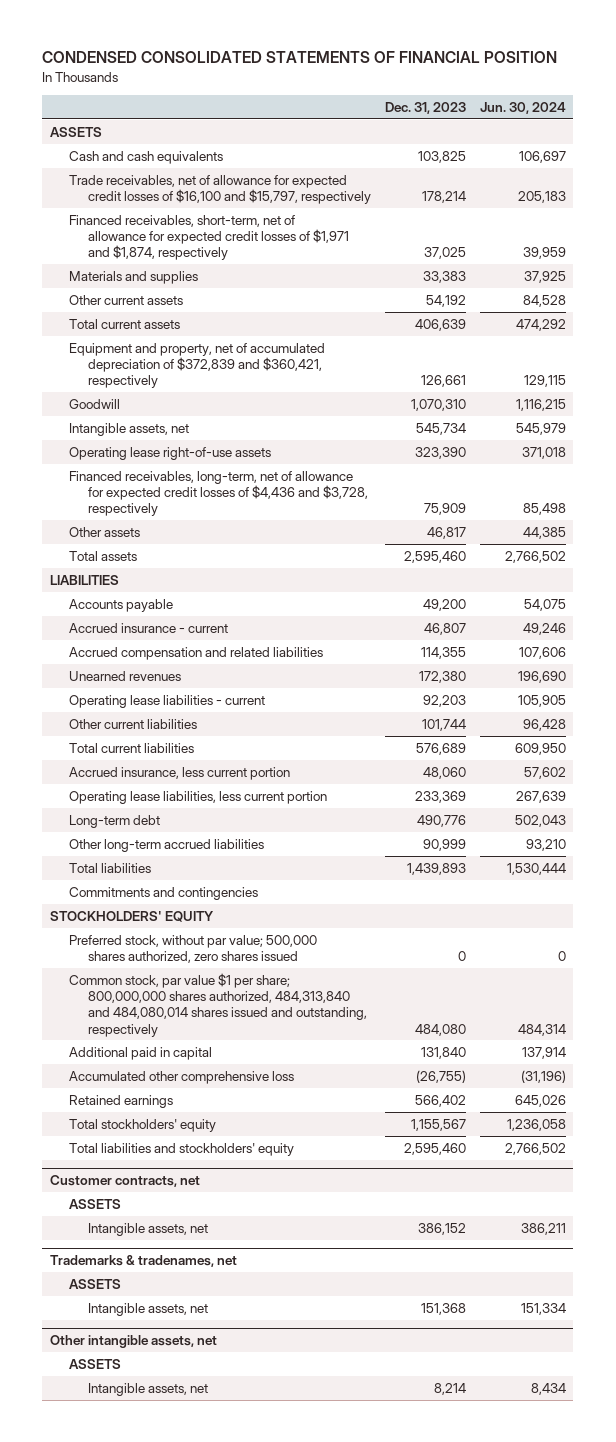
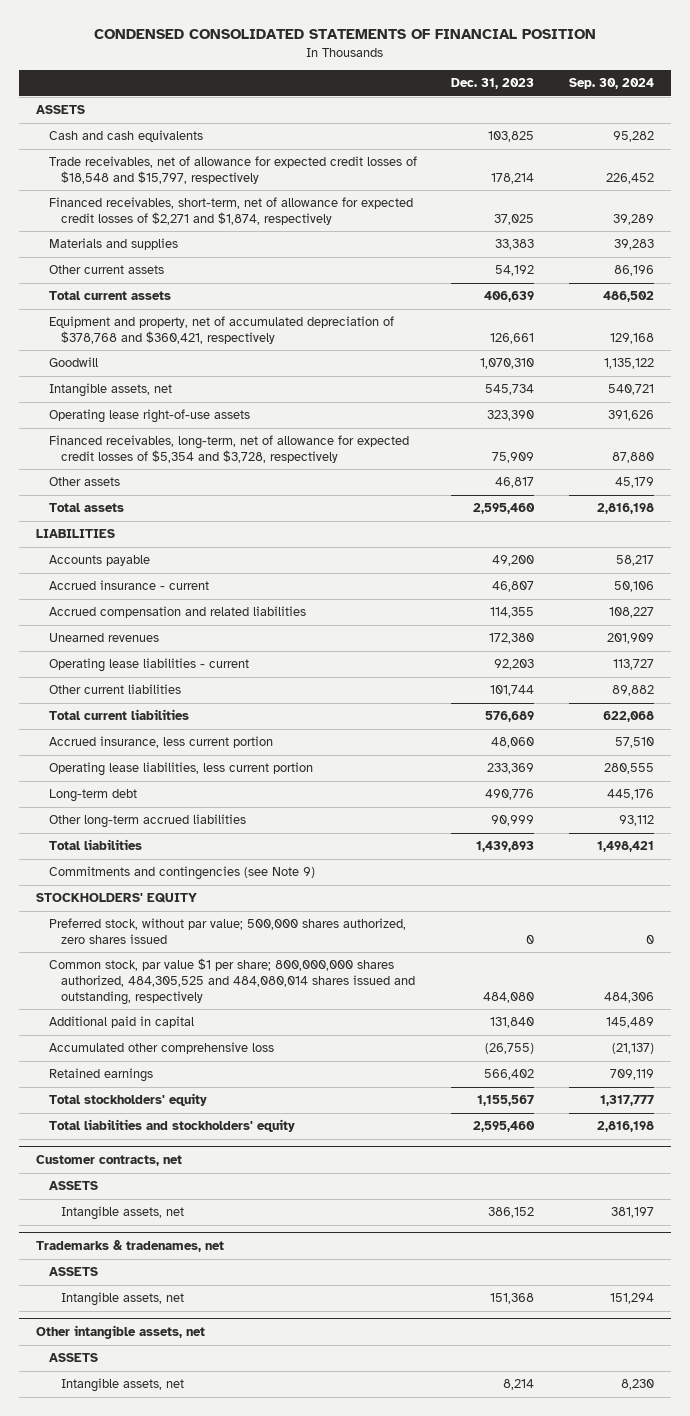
- | Dec. 31, 2023 | Jun. 30, 2024
+ | Dec. 31, 2023 | Sep. 30, 2024
- Trade receivables, net of allowance for expected credit losses of $16,100 and $15,797, respectively | 178,214 | 205,183
- Financed receivables, short-term, net of allowance for expected credit losses of $1,971 and $1,874, respectively | 37,025 | 39,959
+ Trade receivables, net of allowance for expected credit losses of $18,548 and $15,797, respectively | 178,214 | 226,452
+ Financed receivables, short-term, net of allowance for expected credit losses of $2,271 and $1,874, respectively | 37,025 | 39,289
- Equipment and property, net of accumulated depreciation of $372,839 and $360,421, respectively | 126,661 | 129,115
+ Equipment and property, net of accumulated depreciation of $378,768 and $360,421, respectively | 126,661 | 129,168
- Financed receivables, long-term, net of allowance for expected credit losses of $4,436 and $3,728, respectively | 75,909 | 85,498
+ Financed receivables, long-term, net of allowance for expected credit losses of $5,354 and $3,728, respectively | 75,909 | 87,880
- Commitments and contingencies
+ Commitments and contingencies (see Note 9)
- Common stock, par value $1 per share; 800,000,000 shares authorized, 484,313,840 and 484,080,014 shares issued and outstanding, respectively | 484,080 | 484,314
+ Common stock, par value $1 per share; 800,000,000 shares authorized, 484,305,525 and 484,080,014 shares issued and outstanding, respectively | 484,080 | 484,306

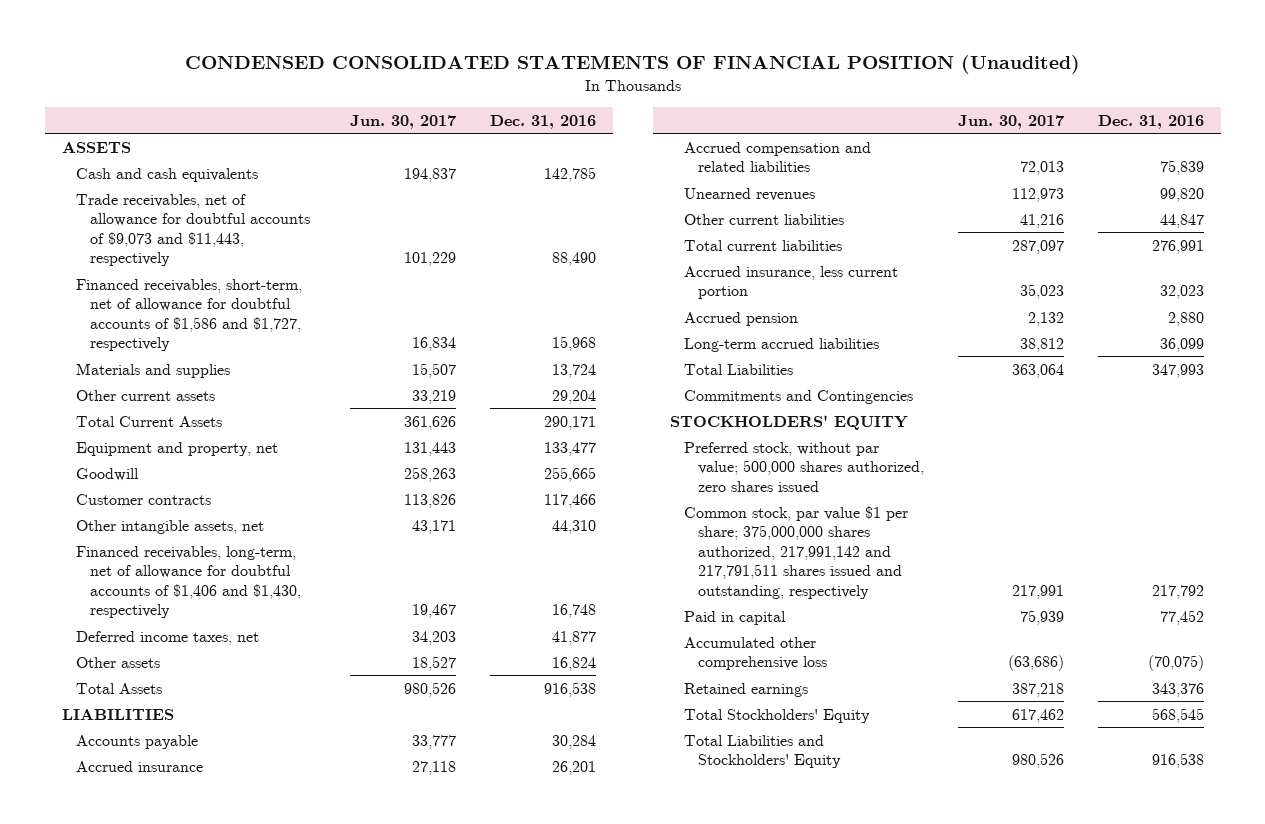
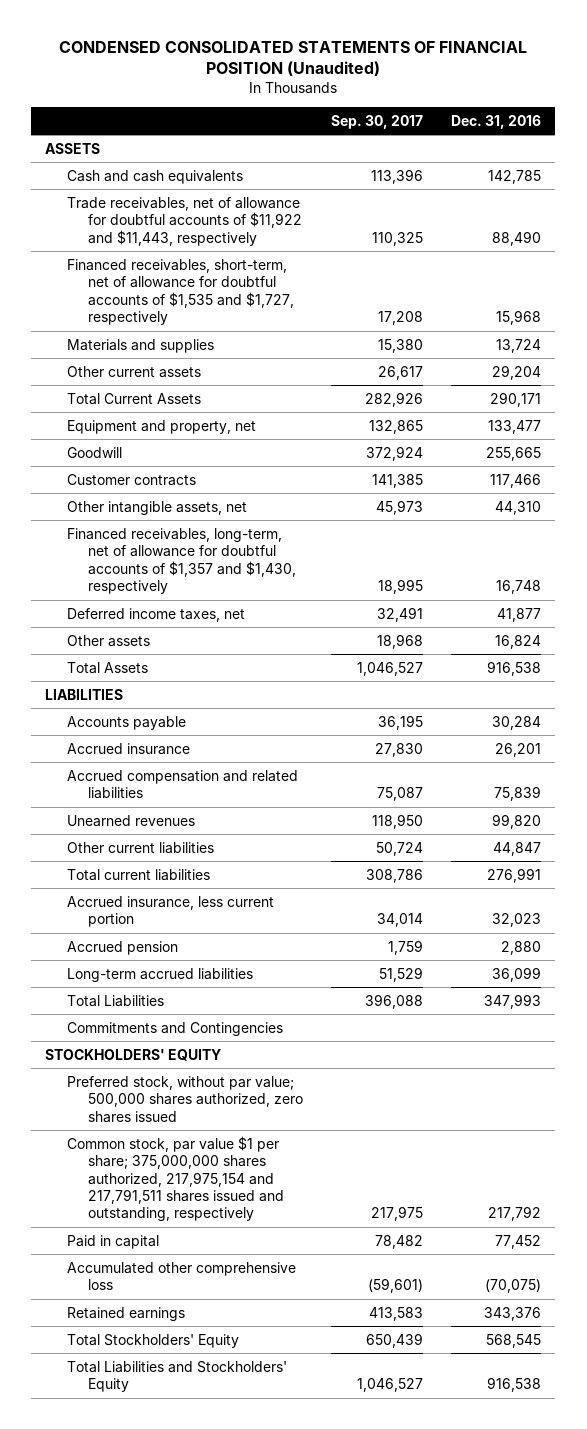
- | Jun. 30, 2017 | Dec. 31, 2016
+ | Sep. 30, 2017 | Dec. 31, 2016
- Trade receivables, net of allowance for doubtful accounts of $9,073 and $11,443, respectively | 101,229 | 88,490
- Financed receivables, short-term, net of allowance for doubtful accounts of $1,586 and $1,727, respectively | 16,834 | 15,968
+ Trade receivables, net of allowance for doubtful accounts of $11,922 and $11,443, respectively | 110,325 | 88,490
+ Financed receivables, short-term, net of allowance for doubtful accounts of $1,535 and $1,727, respectively | 17,208 | 15,968
- Financed receivables, long-term, net of allowance for doubtful accounts of $1,406 and $1,430, respectively | 19,467 | 16,748
+ Financed receivables, long-term, net of allowance for doubtful accounts of $1,357 and $1,430, respectively | 18,995 | 16,748
- Common stock, par value $1 per share; 375,000,000 shares authorized, 217,991,142 and 217,791,511 shares issued and outstanding, respectively | 217,991 | 217,792
+ Common stock, par value $1 per share; 375,000,000 shares authorized, 217,975,154 and 217,791,511 shares issued and outstanding, respectively | 217,975 | 217,792

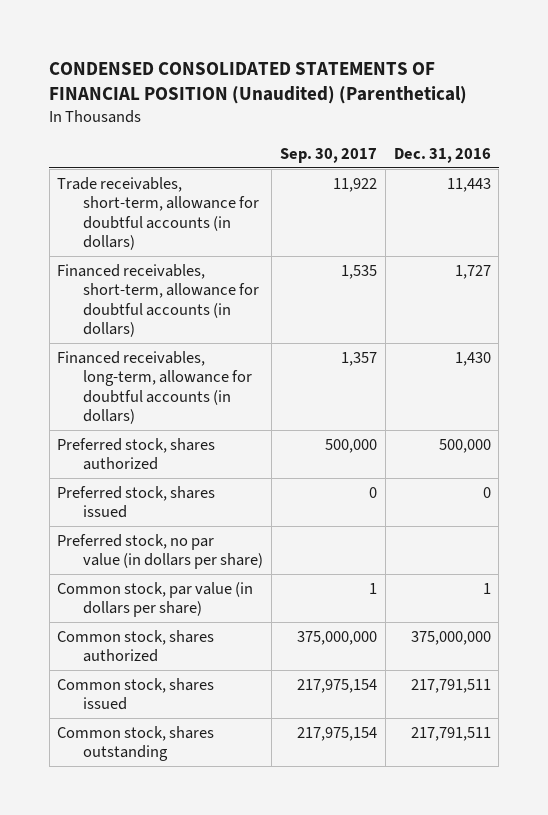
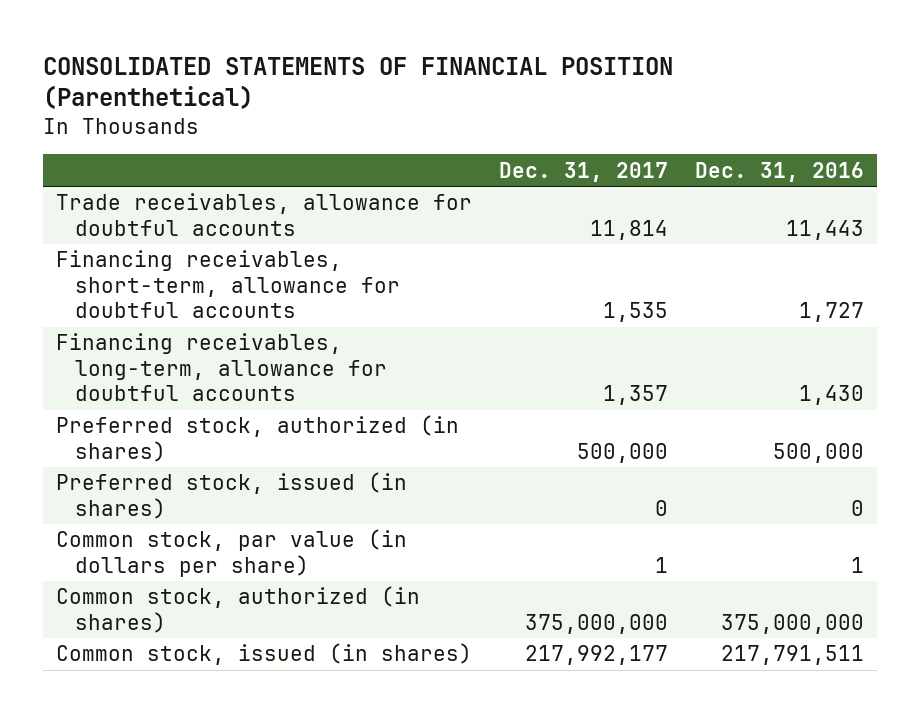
- CONDENSED CONSOLIDATED STATEMENTS OF FINANCIAL POSITION (Unaudited) (Parenthetical)
+ CONSOLIDATED STATEMENTS OF FINANCIAL POSITION (Parenthetical)
- | Sep. 30, 2017 | Dec. 31, 2016
+ | Dec. 31, 2017 | Dec. 31, 2016
- Trade receivables, short-term, allowance for doubtful accounts (in dollars) | 11,922 | 11,443
- Financed receivables, short-term, allowance for doubtful accounts (in dollars) | 1,535 | 1,727
- Financed receivables, long-term, allowance for doubtful accounts (in dollars) | 1,357 | 1,430
- Preferred stock, shares authorized | 500,000 | 500,000
- Preferred stock, shares issued | 0 | 0
- Preferred stock, no par value (in dollars per share)
+ Trade receivables, allowance for doubtful accounts | 11,814 | 11,443
+ Financing receivables, short-term, allowance for doubtful accounts | 1,535 | 1,727
+ Financing receivables, long-term, allowance for doubtful accounts | 1,357 | 1,430
+ Preferred stock, authorized (in shares) | 500,000 | 500,000
+ Preferred stock, issued (in shares) | 0 | 0
- Common stock, shares authorized | 375,000,000 | 375,000,000
- Common stock, shares issued | 217,975,154 | 217,791,511
- Common stock, shares outstanding | 217,975,154 | 217,791,511
+ Common stock, authorized (in shares) | 375,000,000 | 375,000,000
+ Common stock, issued (in shares) | 217,992,177 | 217,791,511

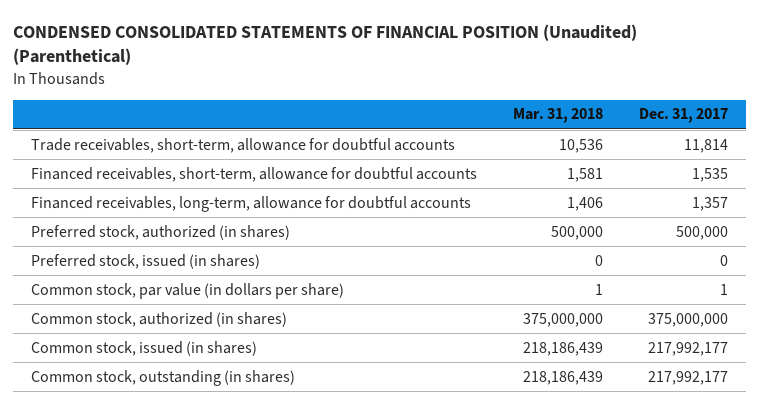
- CONSOLIDATED STATEMENTS OF FINANCIAL POSITION (Parenthetical)
+ CONDENSED CONSOLIDATED STATEMENTS OF FINANCIAL POSITION (Unaudited) (Parenthetical)
- | Dec. 31, 2017 | Dec. 31, 2016
+ | Mar. 31, 2018 | Dec. 31, 2017
- Trade receivables, allowance for doubtful accounts | 11,814 | 11,443
- Financing receivables, short-term, allowance for doubtful accounts | 1,535 | 1,727
- Financing receivables, long-term, allowance for doubtful accounts | 1,357 | 1,430
+ Trade receivables, short-term, allowance for doubtful accounts | 10,536 | 11,814
+ Financed receivables, short-term, allowance for doubtful accounts | 1,581 | 1,535
+ Financed receivables, long-term, allowance for doubtful accounts | 1,406 | 1,357
+ Common stock, outstanding (in shares) | 218,186,439 | 217,992,177

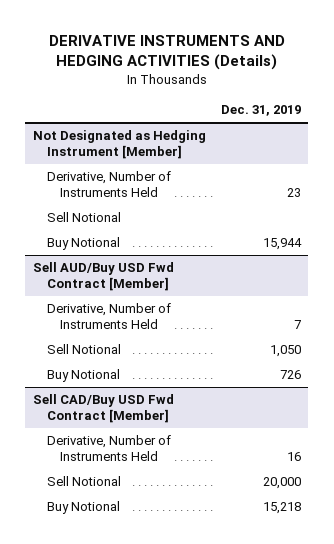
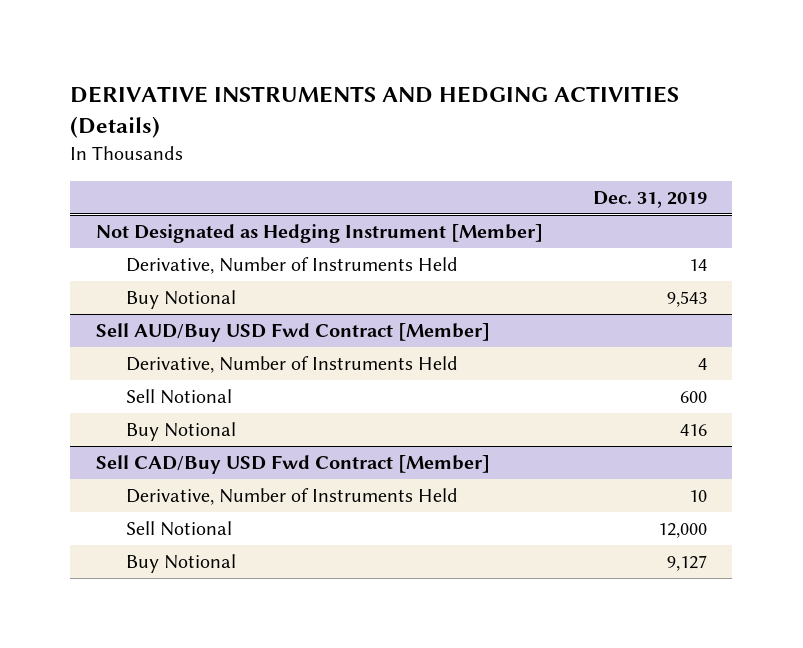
@ Not Designated as Hedging Instrument [Member]
- Derivative, Number of Instruments Held | 23
- Sell Notional
- Buy Notional | 15,944
+ Derivative, Number of Instruments Held | 14
+ Buy Notional | 9,543
@ Sell AUD/Buy USD Fwd Contract [Member]
- Derivative, Number of Instruments Held | 7
- Sell Notional | 1,050
- Buy Notional | 726
+ Derivative, Number of Instruments Held | 4
+ Sell Notional | 600
+ Buy Notional | 416
@ Sell CAD/Buy USD Fwd Contract [Member]
- Derivative, Number of Instruments Held | 16
- Sell Notional | 20,000
- Buy Notional | 15,218
+ Derivative, Number of Instruments Held | 10
+ Sell Notional | 12,000
+ Buy Notional | 9,127

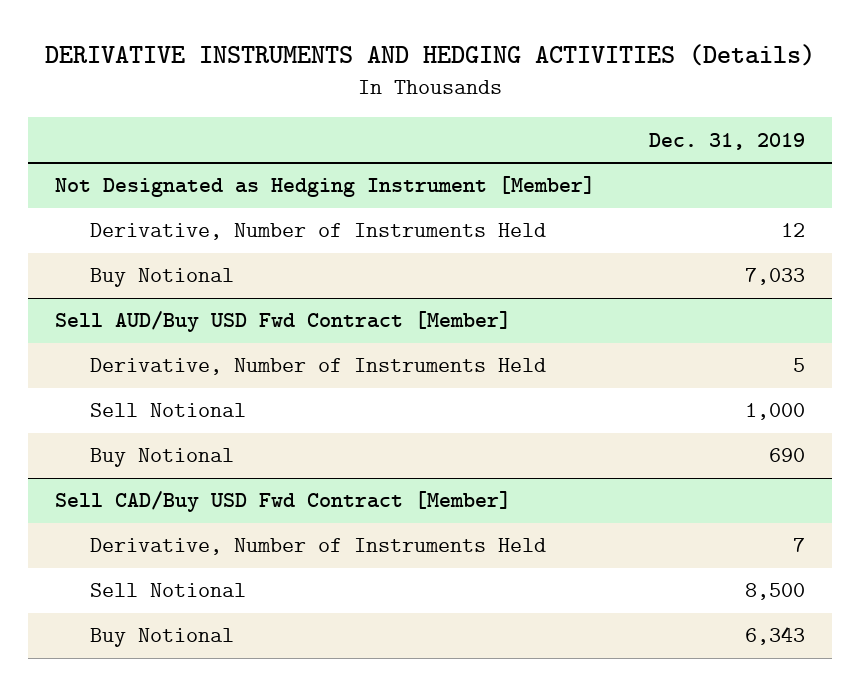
@ Not Designated as Hedging Instrument [Member]
- Derivative, Number of Instruments Held | 14
- Buy Notional | 9,543
+ Derivative, Number of Instruments Held | 12
+ Buy Notional | 7,033
@ Sell AUD/Buy USD Fwd Contract [Member]
- Derivative, Number of Instruments Held | 4
- Sell Notional | 600
- Buy Notional | 416
+ Derivative, Number of Instruments Held | 5
+ Sell Notional | 1,000
+ Buy Notional | 690
@ Sell CAD/Buy USD Fwd Contract [Member]
- Derivative, Number of Instruments Held | 10
- Sell Notional | 12,000
- Buy Notional | 9,127
+ Derivative, Number of Instruments Held | 7
+ Sell Notional | 8,500
+ Buy Notional | 6,343

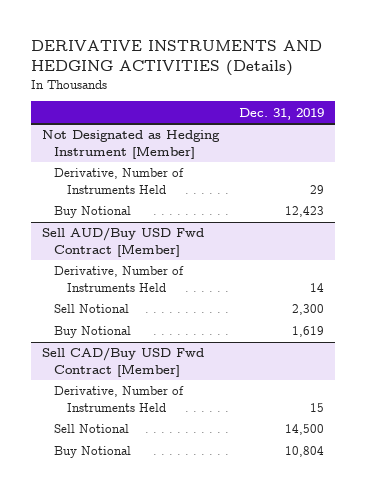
@ Not Designated as Hedging Instrument [Member]
- Derivative, Number of Instruments Held | 12
- Buy Notional | 7,033
+ Derivative, Number of Instruments Held | 29
+ Buy Notional | 12,423
@ Sell AUD/Buy USD Fwd Contract [Member]
- Derivative, Number of Instruments Held | 5
- Sell Notional | 1,000
- Buy Notional | 690
+ Derivative, Number of Instruments Held | 14
+ Sell Notional | 2,300
+ Buy Notional | 1,619
@ Sell CAD/Buy USD Fwd Contract [Member]
- Derivative, Number of Instruments Held | 7
- Sell Notional | 8,500
- Buy Notional | 6,343
+ Derivative, Number of Instruments Held | 15
+ Sell Notional | 14,500
+ Buy Notional | 10,804

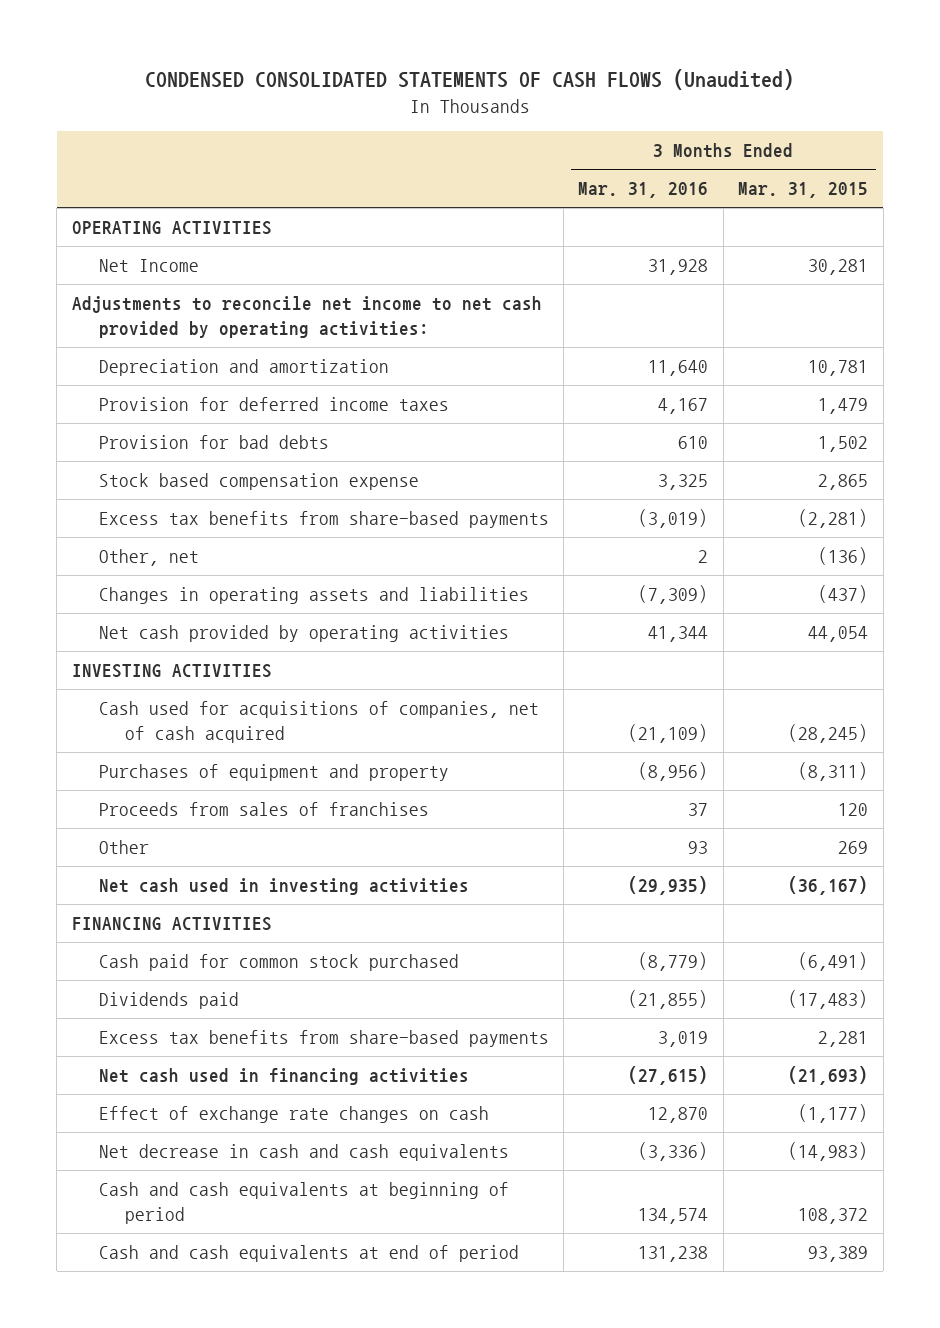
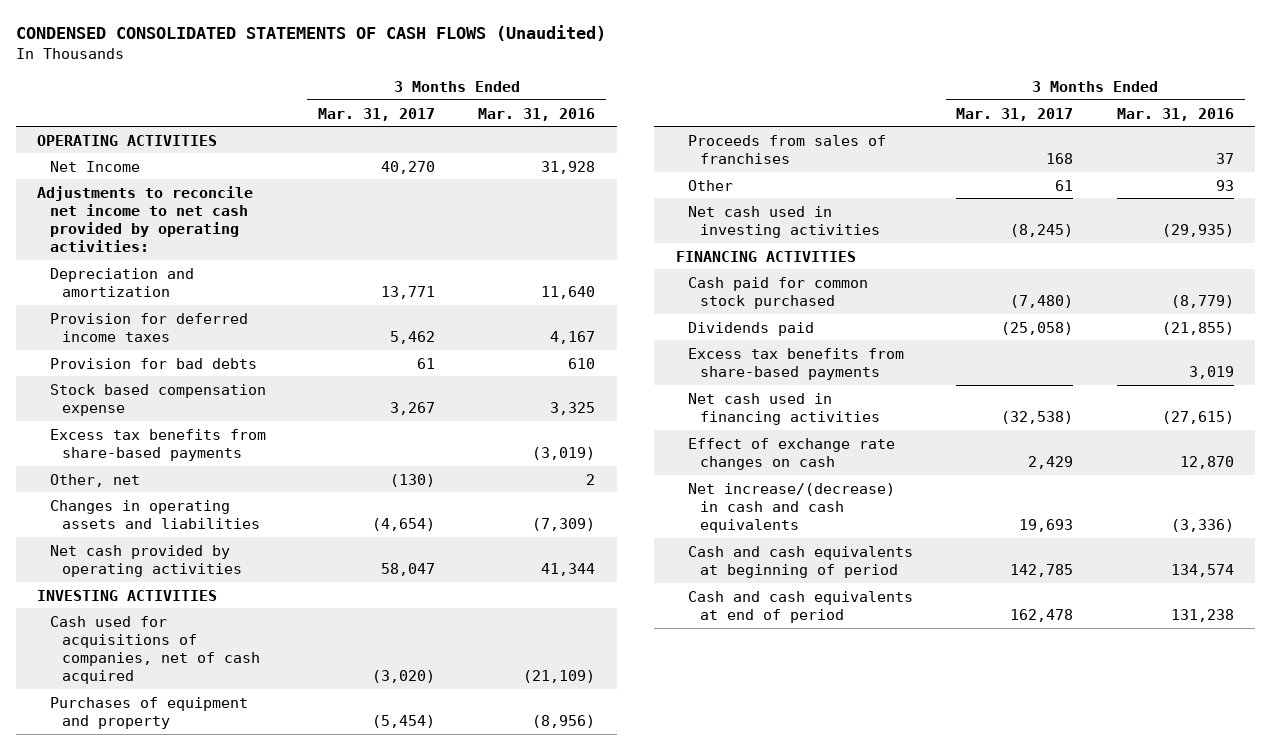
- | 3 Months Ended Mar. 31, 2016 | 3 Months Ended Mar. 31, 2015
+ | 3 Months Ended Mar. 31, 2017 | 3 Months Ended Mar. 31, 2016
- Net decrease in cash and cash equivalents | (3,336) | (14,983)
+ Net increase/(decrease) in cash and cash equivalents | 19,693 | (3,336)

